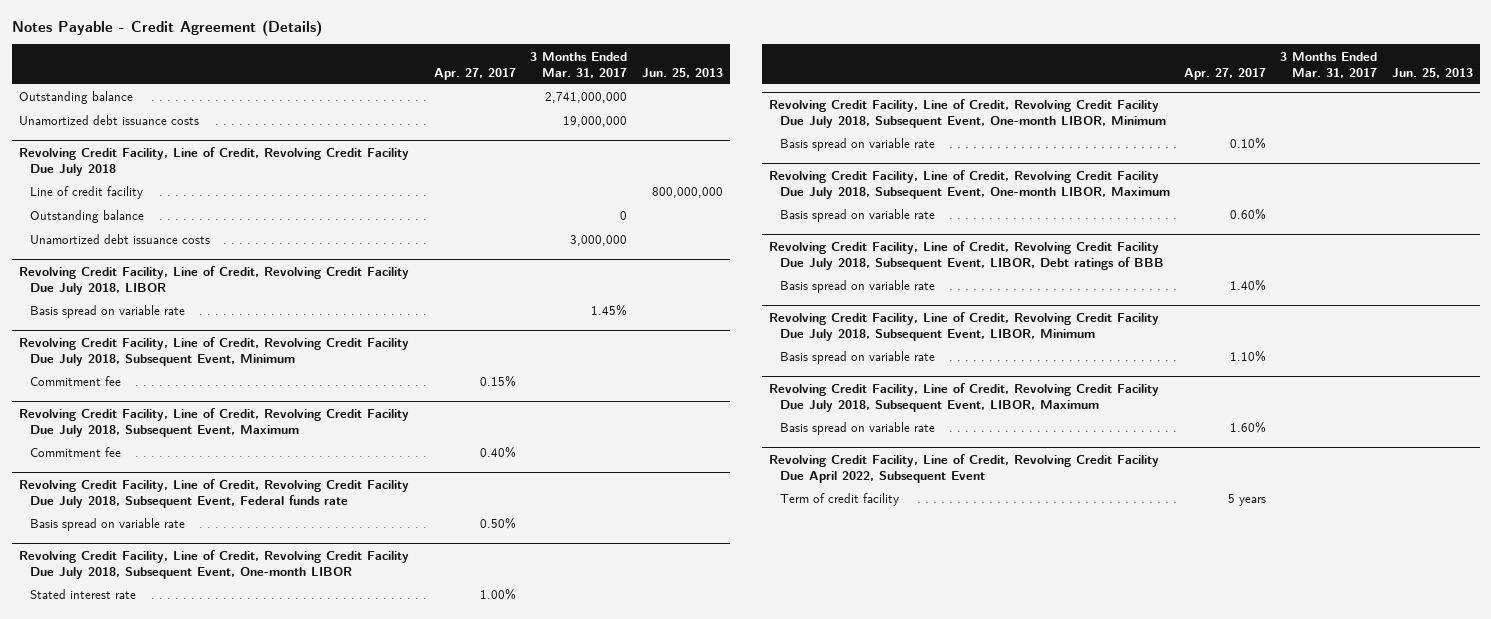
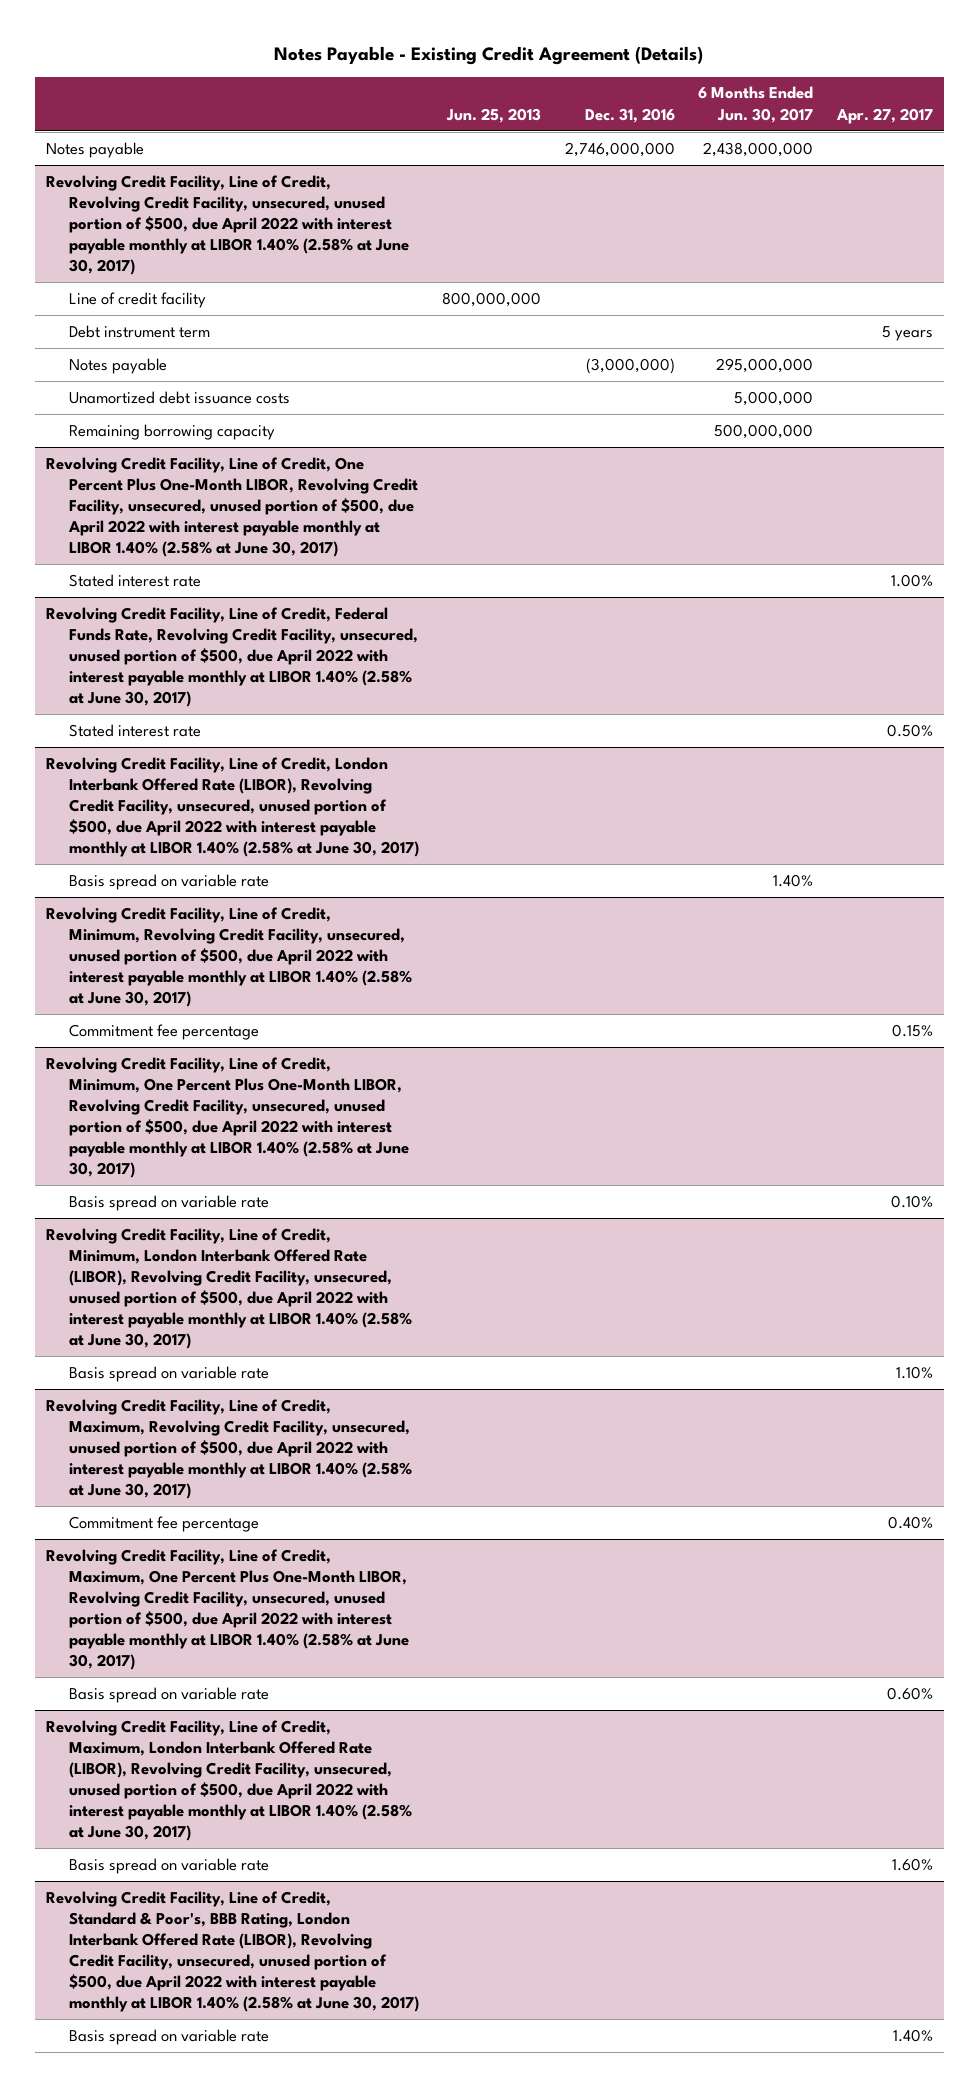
- Notes Payable - Credit Agreement (Details)
+ Notes Payable - Existing Credit Agreement (Details)
- | Apr. 27, 2017 | 3 Months Ended Mar. 31, 2017 | Jun. 25, 2013
+ | Jun. 25, 2013 | Dec. 31, 2016 | 6 Months Ended Jun. 30, 2017 | Apr. 27, 2017
- Outstanding balance | | 2,741,000,000 |
- Unamortized debt issuance costs | | 19,000,000 |
- Revolving Credit Facility, Line of Credit, Revolving Credit Facility Due July 2018
+ Notes payable | | 2,746,000,000 | 2,438,000,000 |
+ Revolving Credit Facility, Line of Credit, Revolving Credit Facility, unsecured, unused portion of $500, due April 2022 with interest payable monthly at LIBOR 1.40% (2.58% at June 30, 2017)
- Outstanding balance | | 0 |
+ Debt instrument term | | | | 5 years
+ Notes payable | | (3,000,000) | 295,000,000 |
- Revolving Credit Facility, Line of Credit, Revolving Credit Facility Due July 2018, LIBOR
- Basis spread on variable rate | | 1.45% |
- Revolving Credit Facility, Line of Credit, Revolving Credit Facility Due July 2018, Subsequent Event, Minimum
- Commitment fee | 0.15% | |
- Revolving Credit Facility, Line of Credit, Revolving Credit Facility Due July 2018, Subsequent Event, Maximum
- Commitment fee | 0.40% | |
- Revolving Credit Facility, Line of Credit, Revolving Credit Facility Due July 2018, Subsequent Event, Federal funds rate
- Basis spread on variable rate | 0.50% | |
- Revolving Credit Facility, Line of Credit, Revolving Credit Facility Due July 2018, Subsequent Event, One-month LIBOR
+ Remaining borrowing capacity | | | 500,000,000 |
+ Revolving Credit Facility, Line of Credit, One Percent Plus One-Month LIBOR, Revolving Credit Facility, unsecured, unused portion of $500, due April 2022 with interest payable monthly at LIBOR 1.40% (2.58% at June 30, 2017)
- Revolving Credit Facility, Line of Credit, Revolving Credit Facility Due July 2018, Subsequent Event, One-month LIBOR, Minimum
+ Revolving Credit Facility, Line of Credit, Federal Funds Rate, Revolving Credit Facility, unsecured, unused portion of $500, due April 2022 with interest payable monthly at LIBOR 1.40% (2.58% at June 30, 2017)
+ Stated interest rate | | | | 0.50%
+ Revolving Credit Facility, Line of Credit, London Interbank Offered Rate (LIBOR), Revolving Credit Facility, unsecured, unused portion of $500, due April 2022 with interest payable monthly at LIBOR 1.40% (2.58% at June 30, 2017)
+ Basis spread on variable rate | | | 1.40% |
+ Revolving Credit Facility, Line of Credit, Minimum, Revolving Credit Facility, unsecured, unused portion of $500, due April 2022 with interest payable monthly at LIBOR 1.40% (2.58% at June 30, 2017)
+ Commitment fee percentage | | | | 0.15%
+ Revolving Credit Facility, Line of Credit, Minimum, One Percent Plus One-Month LIBOR, Revolving Credit Facility, unsecured, unused portion of $500, due April 2022 with interest payable monthly at LIBOR 1.40% (2.58% at June 30, 2017)
- Revolving Credit Facility, Line of Credit, Revolving Credit Facility Due July 2018, Subsequent Event, One-month LIBOR, Maximum
- Basis spread on variable rate | 0.60% | |
- Revolving Credit Facility, Line of Credit, Revolving Credit Facility Due July 2018, Subsequent Event, LIBOR, Debt ratings of BBB
- Basis spread on variable rate | 1.40% | |
- Revolving Credit Facility, Line of Credit, Revolving Credit Facility Due July 2018, Subsequent Event, LIBOR, Minimum
+ Revolving Credit Facility, Line of Credit, Minimum, London Interbank Offered Rate (LIBOR), Revolving Credit Facility, unsecured, unused portion of $500, due April 2022 with interest payable monthly at LIBOR 1.40% (2.58% at June 30, 2017)
- Revolving Credit Facility, Line of Credit, Revolving Credit Facility Due July 2018, Subsequent Event, LIBOR, Maximum
+ Revolving Credit Facility, Line of Credit, Maximum, Revolving Credit Facility, unsecured, unused portion of $500, due April 2022 with interest payable monthly at LIBOR 1.40% (2.58% at June 30, 2017)
+ Commitment fee percentage | | | | 0.40%
+ Revolving Credit Facility, Line of Credit, Maximum, One Percent Plus One-Month LIBOR, Revolving Credit Facility, unsecured, unused portion of $500, due April 2022 with interest payable monthly at LIBOR 1.40% (2.58% at June 30, 2017)
+ Basis spread on variable rate | | | | 0.60%
+ Revolving Credit Facility, Line of Credit, Maximum, London Interbank Offered Rate (LIBOR), Revolving Credit Facility, unsecured, unused portion of $500, due April 2022 with interest payable monthly at LIBOR 1.40% (2.58% at June 30, 2017)
- Revolving Credit Facility, Line of Credit, Revolving Credit Facility Due April 2022, Subsequent Event
- Term of credit facility | 5 years | |
+ Revolving Credit Facility, Line of Credit, Standard & Poor's, BBB Rating, London Interbank Offered Rate (LIBOR), Revolving Credit Facility, unsecured, unused portion of $500, due April 2022 with interest payable monthly at LIBOR 1.40% (2.58% at June 30, 2017)
+ Basis spread on variable rate | | | | 1.40%

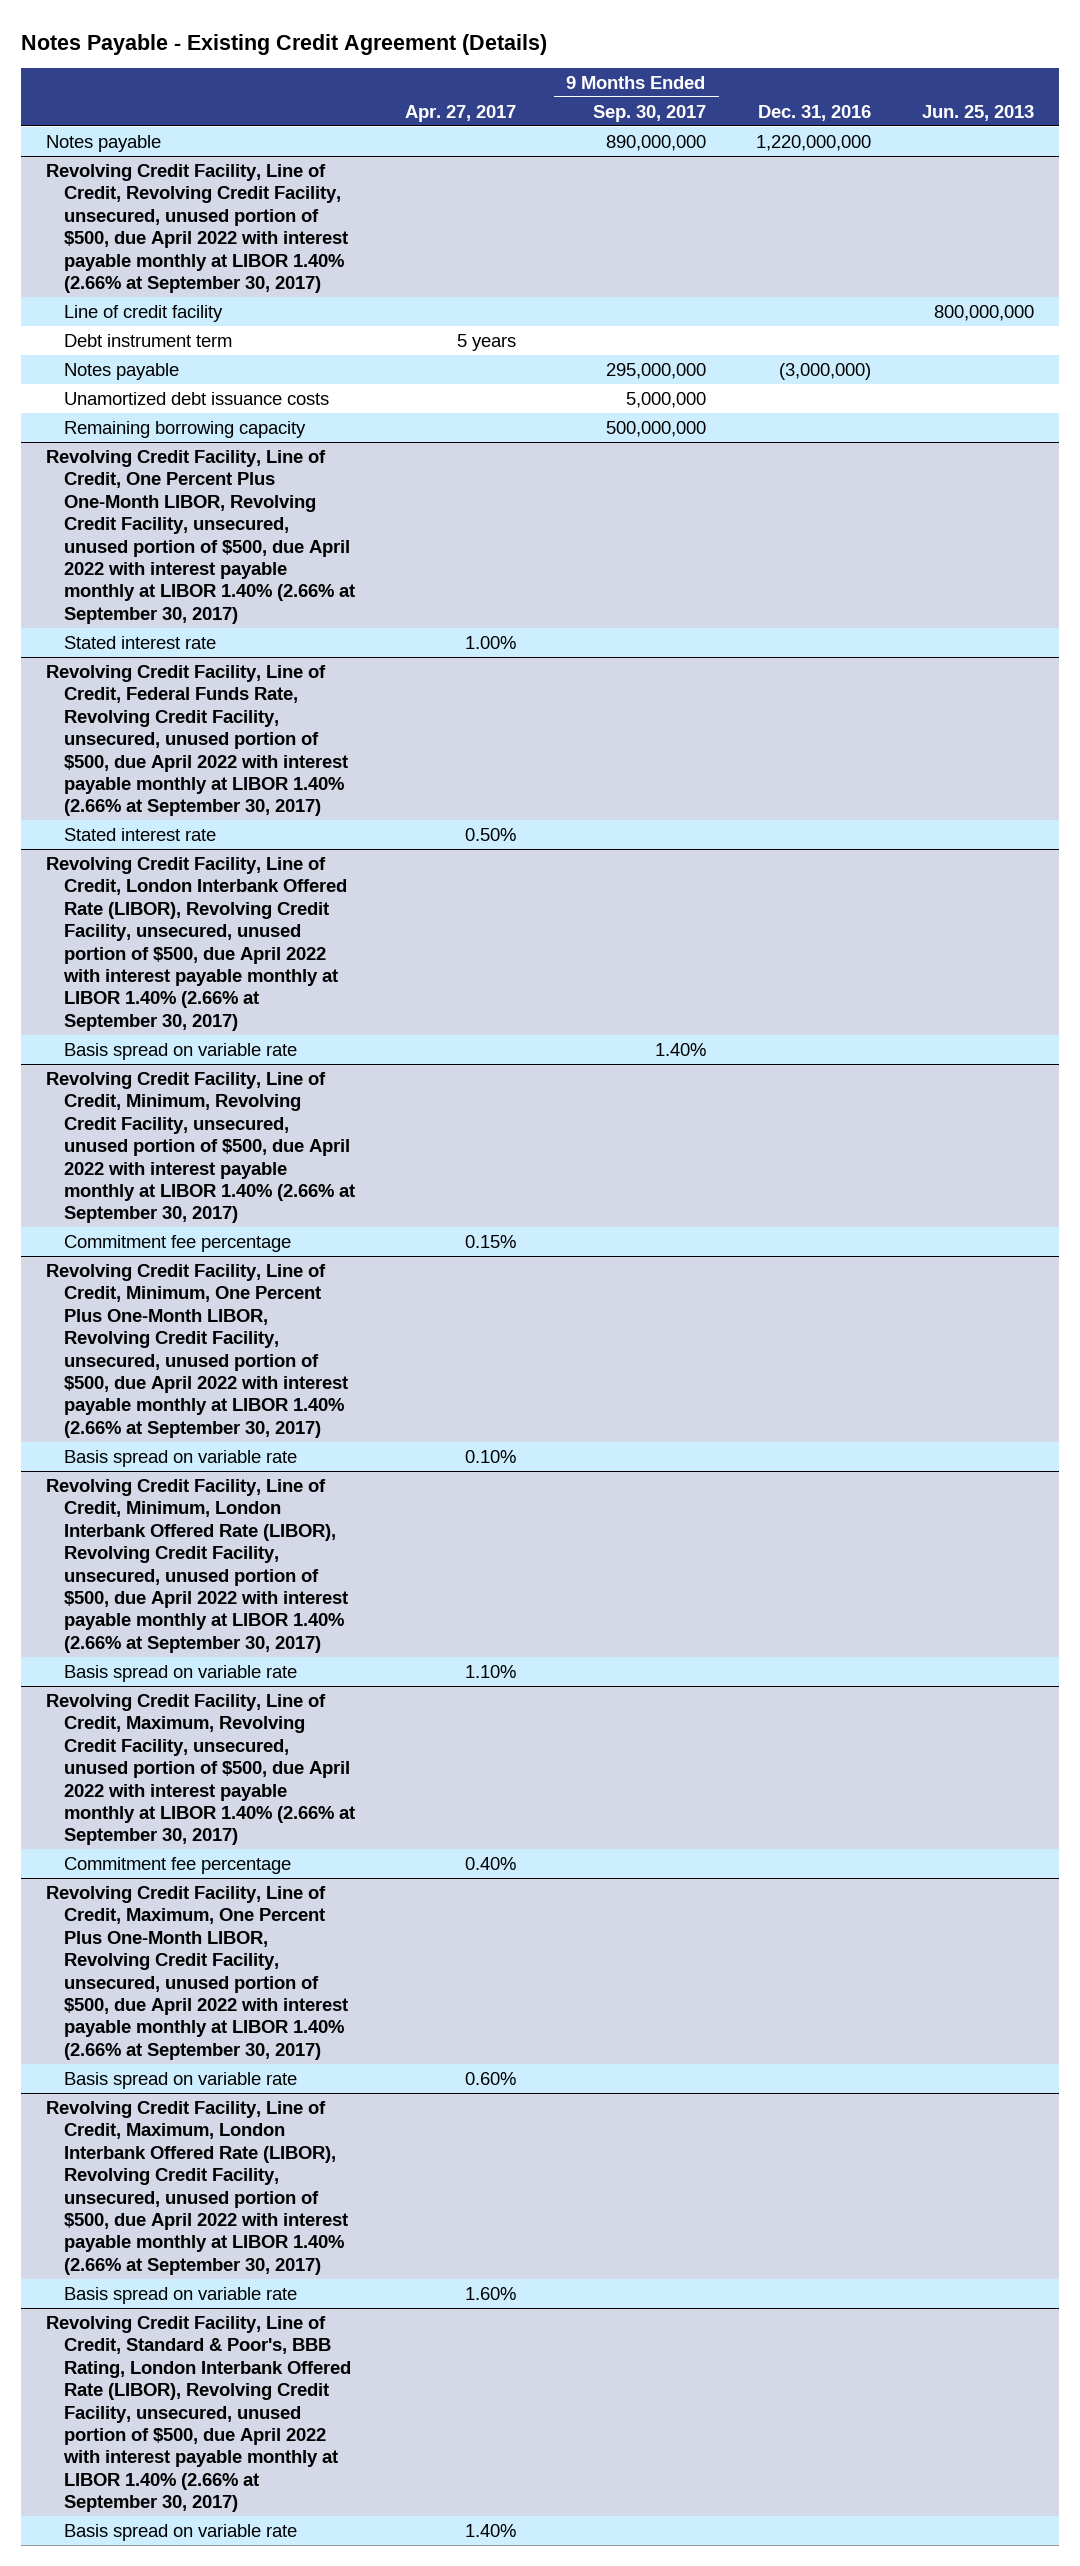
- | Jun. 25, 2013 | Dec. 31, 2016 | 6 Months Ended Jun. 30, 2017 | Apr. 27, 2017
+ | Apr. 27, 2017 | 9 Months Ended Sep. 30, 2017 | Dec. 31, 2016 | Jun. 25, 2013
- Notes payable | | 2,746,000,000 | 2,438,000,000 |
- Revolving Credit Facility, Line of Credit, Revolving Credit Facility, unsecured, unused portion of $500, due April 2022 with interest payable monthly at LIBOR 1.40% (2.58% at June 30, 2017)
+ Notes payable | | 890,000,000 | 1,220,000,000 |
+ Revolving Credit Facility, Line of Credit, Revolving Credit Facility, unsecured, unused portion of $500, due April 2022 with interest payable monthly at LIBOR 1.40% (2.66% at September 30, 2017)
- Revolving Credit Facility, Line of Credit, One Percent Plus One-Month LIBOR, Revolving Credit Facility, unsecured, unused portion of $500, due April 2022 with interest payable monthly at LIBOR 1.40% (2.58% at June 30, 2017)
+ Revolving Credit Facility, Line of Credit, One Percent Plus One-Month LIBOR, Revolving Credit Facility, unsecured, unused portion of $500, due April 2022 with interest payable monthly at LIBOR 1.40% (2.66% at September 30, 2017)
- Revolving Credit Facility, Line of Credit, Federal Funds Rate, Revolving Credit Facility, unsecured, unused portion of $500, due April 2022 with interest payable monthly at LIBOR 1.40% (2.58% at June 30, 2017)
+ Revolving Credit Facility, Line of Credit, Federal Funds Rate, Revolving Credit Facility, unsecured, unused portion of $500, due April 2022 with interest payable monthly at LIBOR 1.40% (2.66% at September 30, 2017)
- Revolving Credit Facility, Line of Credit, London Interbank Offered Rate (LIBOR), Revolving Credit Facility, unsecured, unused portion of $500, due April 2022 with interest payable monthly at LIBOR 1.40% (2.58% at June 30, 2017)
+ Revolving Credit Facility, Line of Credit, London Interbank Offered Rate (LIBOR), Revolving Credit Facility, unsecured, unused portion of $500, due April 2022 with interest payable monthly at LIBOR 1.40% (2.66% at September 30, 2017)
- Revolving Credit Facility, Line of Credit, Minimum, Revolving Credit Facility, unsecured, unused portion of $500, due April 2022 with interest payable monthly at LIBOR 1.40% (2.58% at June 30, 2017)
+ Revolving Credit Facility, Line of Credit, Minimum, Revolving Credit Facility, unsecured, unused portion of $500, due April 2022 with interest payable monthly at LIBOR 1.40% (2.66% at September 30, 2017)
- Revolving Credit Facility, Line of Credit, Minimum, One Percent Plus One-Month LIBOR, Revolving Credit Facility, unsecured, unused portion of $500, due April 2022 with interest payable monthly at LIBOR 1.40% (2.58% at June 30, 2017)
+ Revolving Credit Facility, Line of Credit, Minimum, One Percent Plus One-Month LIBOR, Revolving Credit Facility, unsecured, unused portion of $500, due April 2022 with interest payable monthly at LIBOR 1.40% (2.66% at September 30, 2017)
- Revolving Credit Facility, Line of Credit, Minimum, London Interbank Offered Rate (LIBOR), Revolving Credit Facility, unsecured, unused portion of $500, due April 2022 with interest payable monthly at LIBOR 1.40% (2.58% at June 30, 2017)
+ Revolving Credit Facility, Line of Credit, Minimum, London Interbank Offered Rate (LIBOR), Revolving Credit Facility, unsecured, unused portion of $500, due April 2022 with interest payable monthly at LIBOR 1.40% (2.66% at September 30, 2017)
- Revolving Credit Facility, Line of Credit, Maximum, Revolving Credit Facility, unsecured, unused portion of $500, due April 2022 with interest payable monthly at LIBOR 1.40% (2.58% at June 30, 2017)
+ Revolving Credit Facility, Line of Credit, Maximum, Revolving Credit Facility, unsecured, unused portion of $500, due April 2022 with interest payable monthly at LIBOR 1.40% (2.66% at September 30, 2017)
- Revolving Credit Facility, Line of Credit, Maximum, One Percent Plus One-Month LIBOR, Revolving Credit Facility, unsecured, unused portion of $500, due April 2022 with interest payable monthly at LIBOR 1.40% (2.58% at June 30, 2017)
+ Revolving Credit Facility, Line of Credit, Maximum, One Percent Plus One-Month LIBOR, Revolving Credit Facility, unsecured, unused portion of $500, due April 2022 with interest payable monthly at LIBOR 1.40% (2.66% at September 30, 2017)
- Revolving Credit Facility, Line of Credit, Maximum, London Interbank Offered Rate (LIBOR), Revolving Credit Facility, unsecured, unused portion of $500, due April 2022 with interest payable monthly at LIBOR 1.40% (2.58% at June 30, 2017)
+ Revolving Credit Facility, Line of Credit, Maximum, London Interbank Offered Rate (LIBOR), Revolving Credit Facility, unsecured, unused portion of $500, due April 2022 with interest payable monthly at LIBOR 1.40% (2.66% at September 30, 2017)
- Revolving Credit Facility, Line of Credit, Standard & Poor's, BBB Rating, London Interbank Offered Rate (LIBOR), Revolving Credit Facility, unsecured, unused portion of $500, due April 2022 with interest payable monthly at LIBOR 1.40% (2.58% at June 30, 2017)
+ Revolving Credit Facility, Line of Credit, Standard & Poor's, BBB Rating, London Interbank Offered Rate (LIBOR), Revolving Credit Facility, unsecured, unused portion of $500, due April 2022 with interest payable monthly at LIBOR 1.40% (2.66% at September 30, 2017)

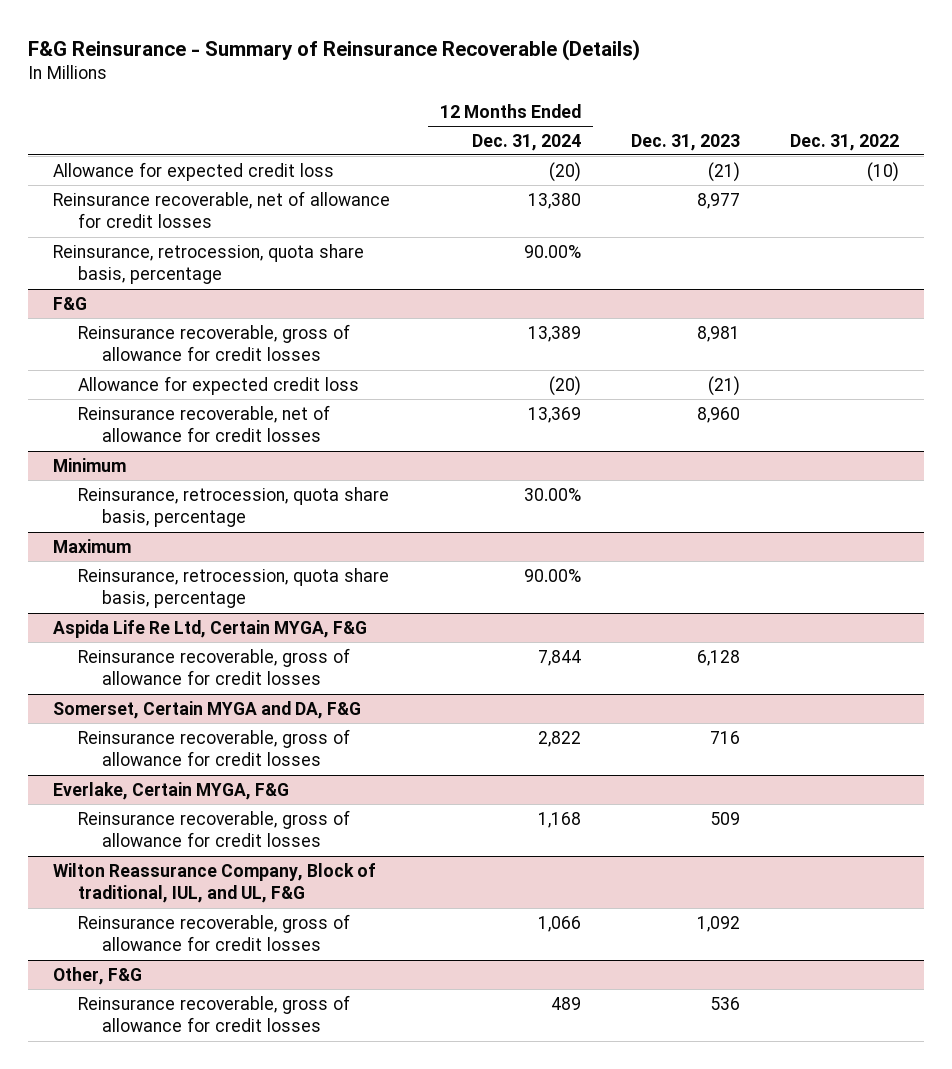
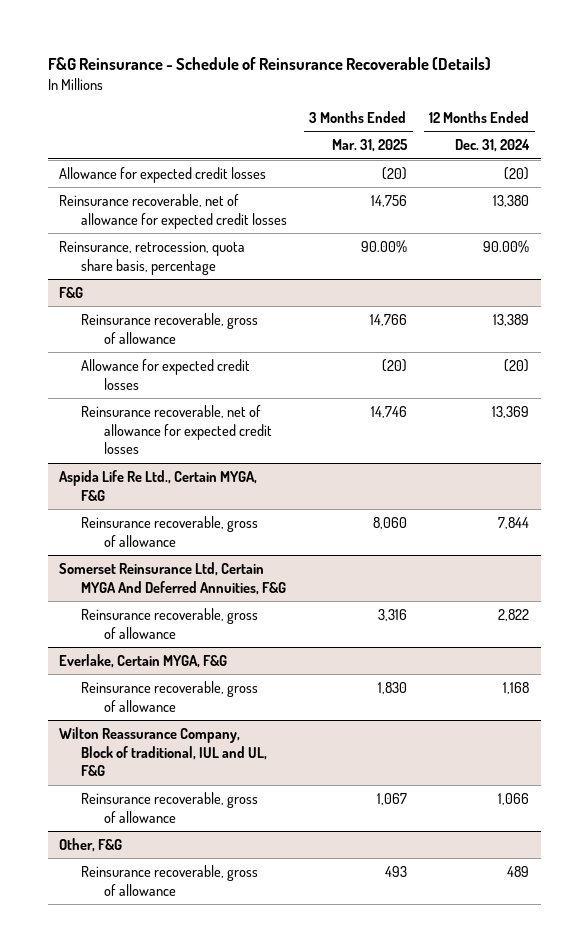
- F&G Reinsurance - Summary of Reinsurance Recoverable (Details)
+ F&G Reinsurance - Schedule of Reinsurance Recoverable (Details)
- | 12 Months Ended Dec. 31, 2024 | Dec. 31, 2023 | Dec. 31, 2022
+ | 3 Months Ended Mar. 31, 2025 | 12 Months Ended Dec. 31, 2024
- Allowance for expected credit loss | (20) | (21) | (10)
- Reinsurance recoverable, net of allowance for credit losses | 13,380 | 8,977 |
+ Allowance for expected credit losses | (20) | (20)
+ Reinsurance recoverable, net of allowance for expected credit losses | 14,756 | 13,380
@ F&G
- Reinsurance recoverable, gross of allowance for credit losses | 13,389 | 8,981 |
- Allowance for expected credit loss | (20) | (21) |
- Reinsurance recoverable, net of allowance for credit losses | 13,369 | 8,960 |
- Minimum
- Reinsurance, retrocession, quota share basis, percentage | 30.00% | |
- Maximum
- Reinsurance, retrocession, quota share basis, percentage | 90.00% | |
- Aspida Life Re Ltd, Certain MYGA, F&G
- Reinsurance recoverable, gross of allowance for credit losses | 7,844 | 6,128 |
- Somerset, Certain MYGA and DA, F&G
- Reinsurance recoverable, gross of allowance for credit losses | 2,822 | 716 |
@ F&G
+ Reinsurance recoverable, gross of allowance | 14,766 | 13,389
+ Allowance for expected credit losses | (20) | (20)
+ Reinsurance recoverable, net of allowance for expected credit losses | 14,746 | 13,369
+ Aspida Life Re Ltd., Certain MYGA, F&G
+ Reinsurance recoverable, gross of allowance | 8,060 | 7,844
+ Somerset Reinsurance Ltd, Certain MYGA And Deferred Annuities, F&G
+ Reinsurance recoverable, gross of allowance | 3,316 | 2,822
@ Everlake, Certain MYGA, F&G
- Reinsurance recoverable, gross of allowance for credit losses | 1,168 | 509 |
- Wilton Reassurance Company, Block of traditional, IUL, and UL, F&G
- Reinsurance recoverable, gross of allowance for credit losses | 1,066 | 1,092 |
@ Everlake, Certain MYGA, F&G
+ Reinsurance recoverable, gross of allowance | 1,830 | 1,168
+ Wilton Reassurance Company, Block of traditional, IUL and UL, F&G
+ Reinsurance recoverable, gross of allowance | 1,067 | 1,066
@ Other, F&G
- Reinsurance recoverable, gross of allowance for credit losses | 489 | 536 |
+ Reinsurance recoverable, gross of allowance | 493 | 489

